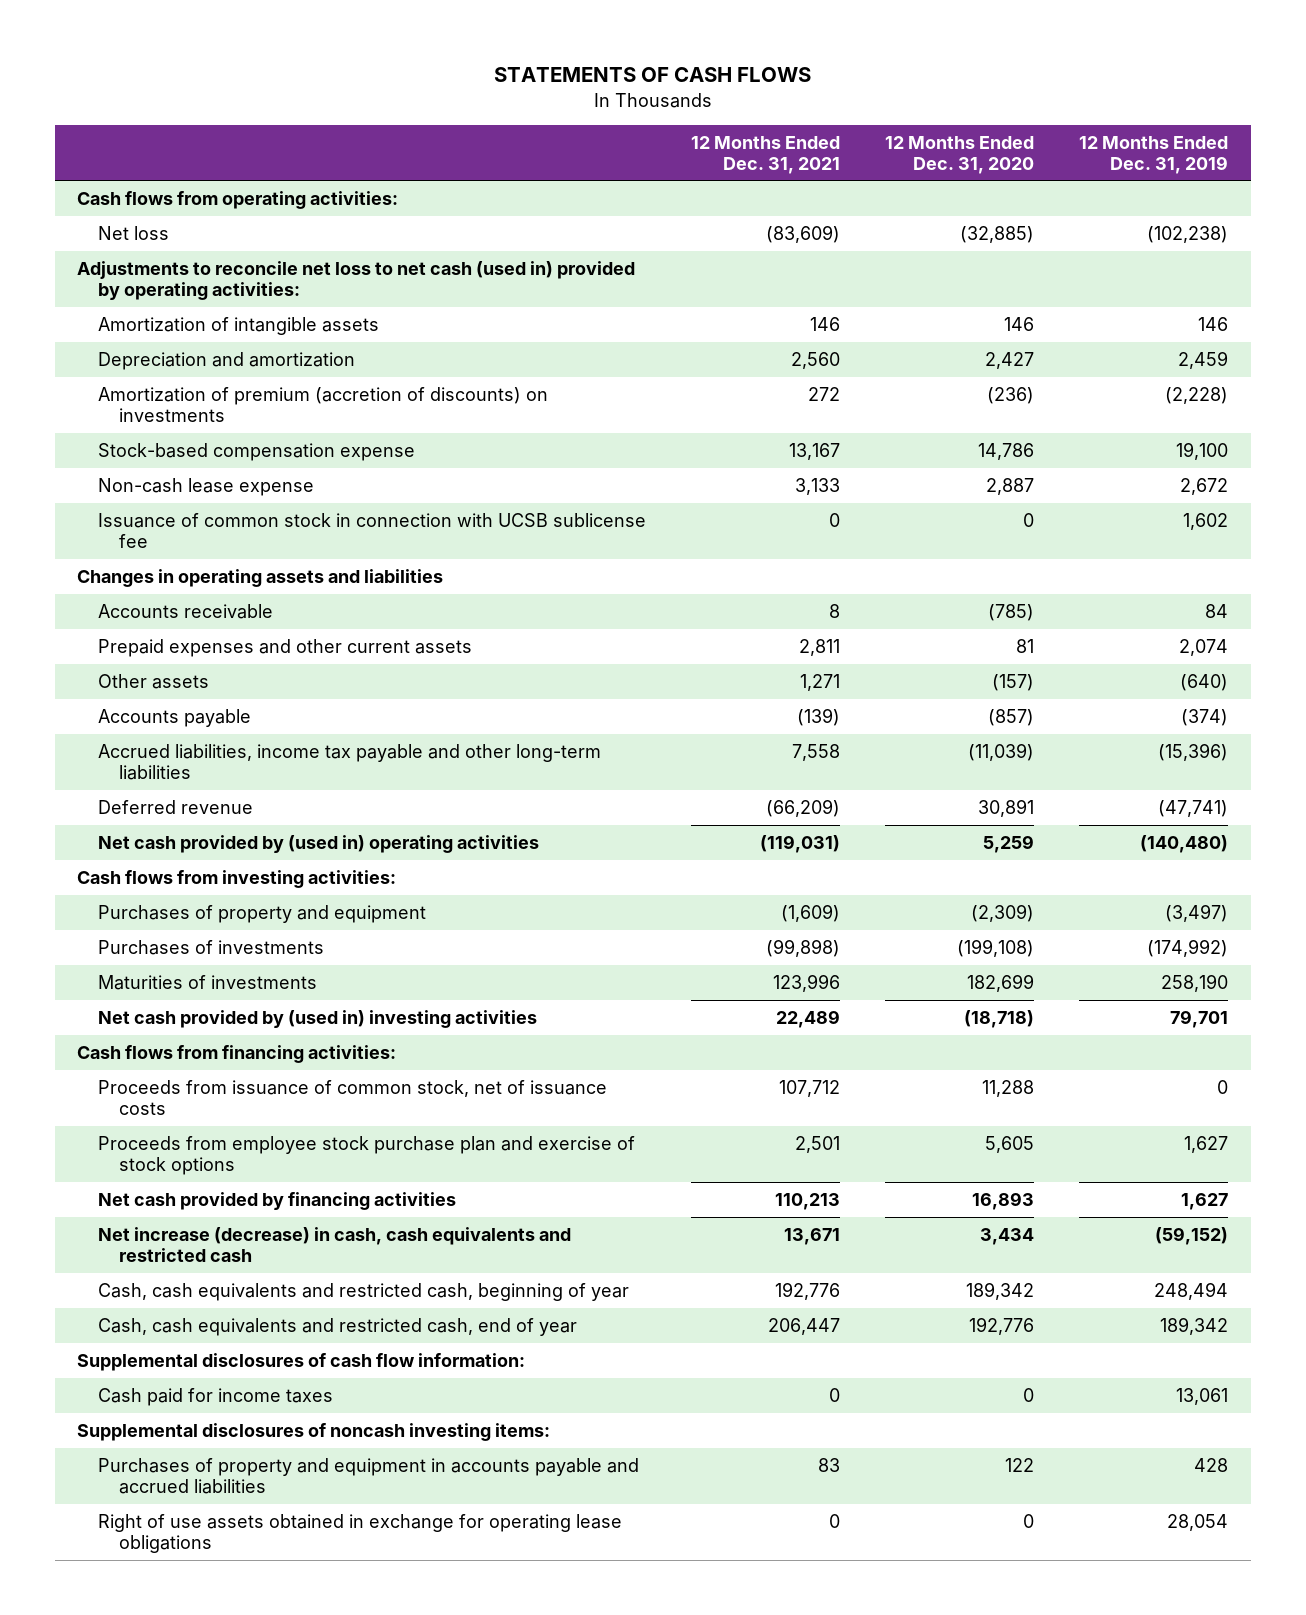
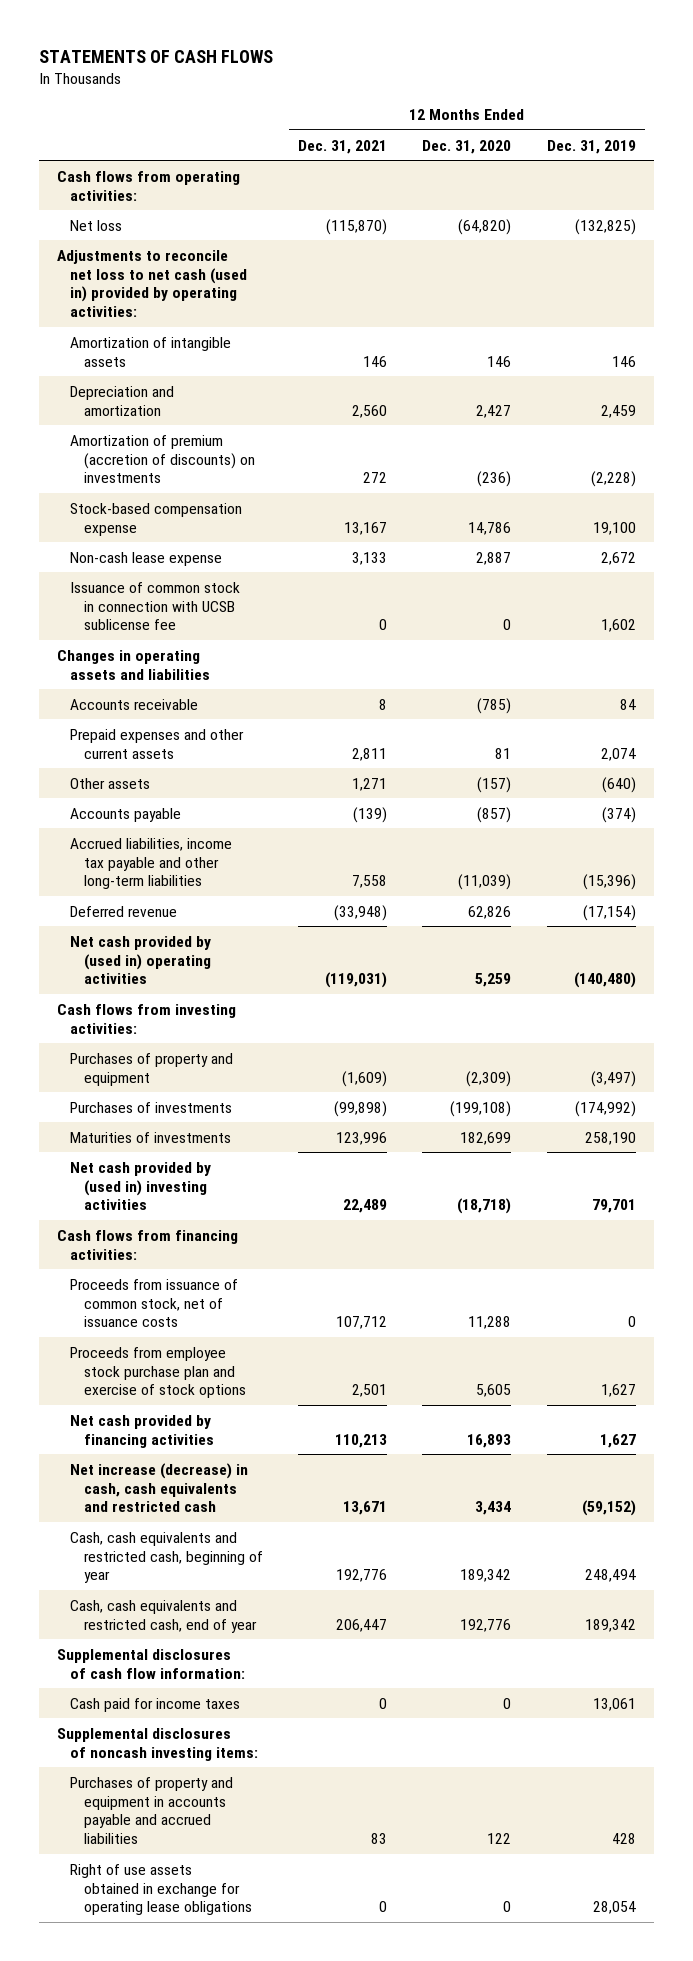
- Net loss | (83,609) | (32,885) | (102,238)
+ Net loss | (115,870) | (64,820) | (132,825)
- Deferred revenue | (66,209) | 30,891 | (47,741)
+ Deferred revenue | (33,948) | 62,826 | (17,154)

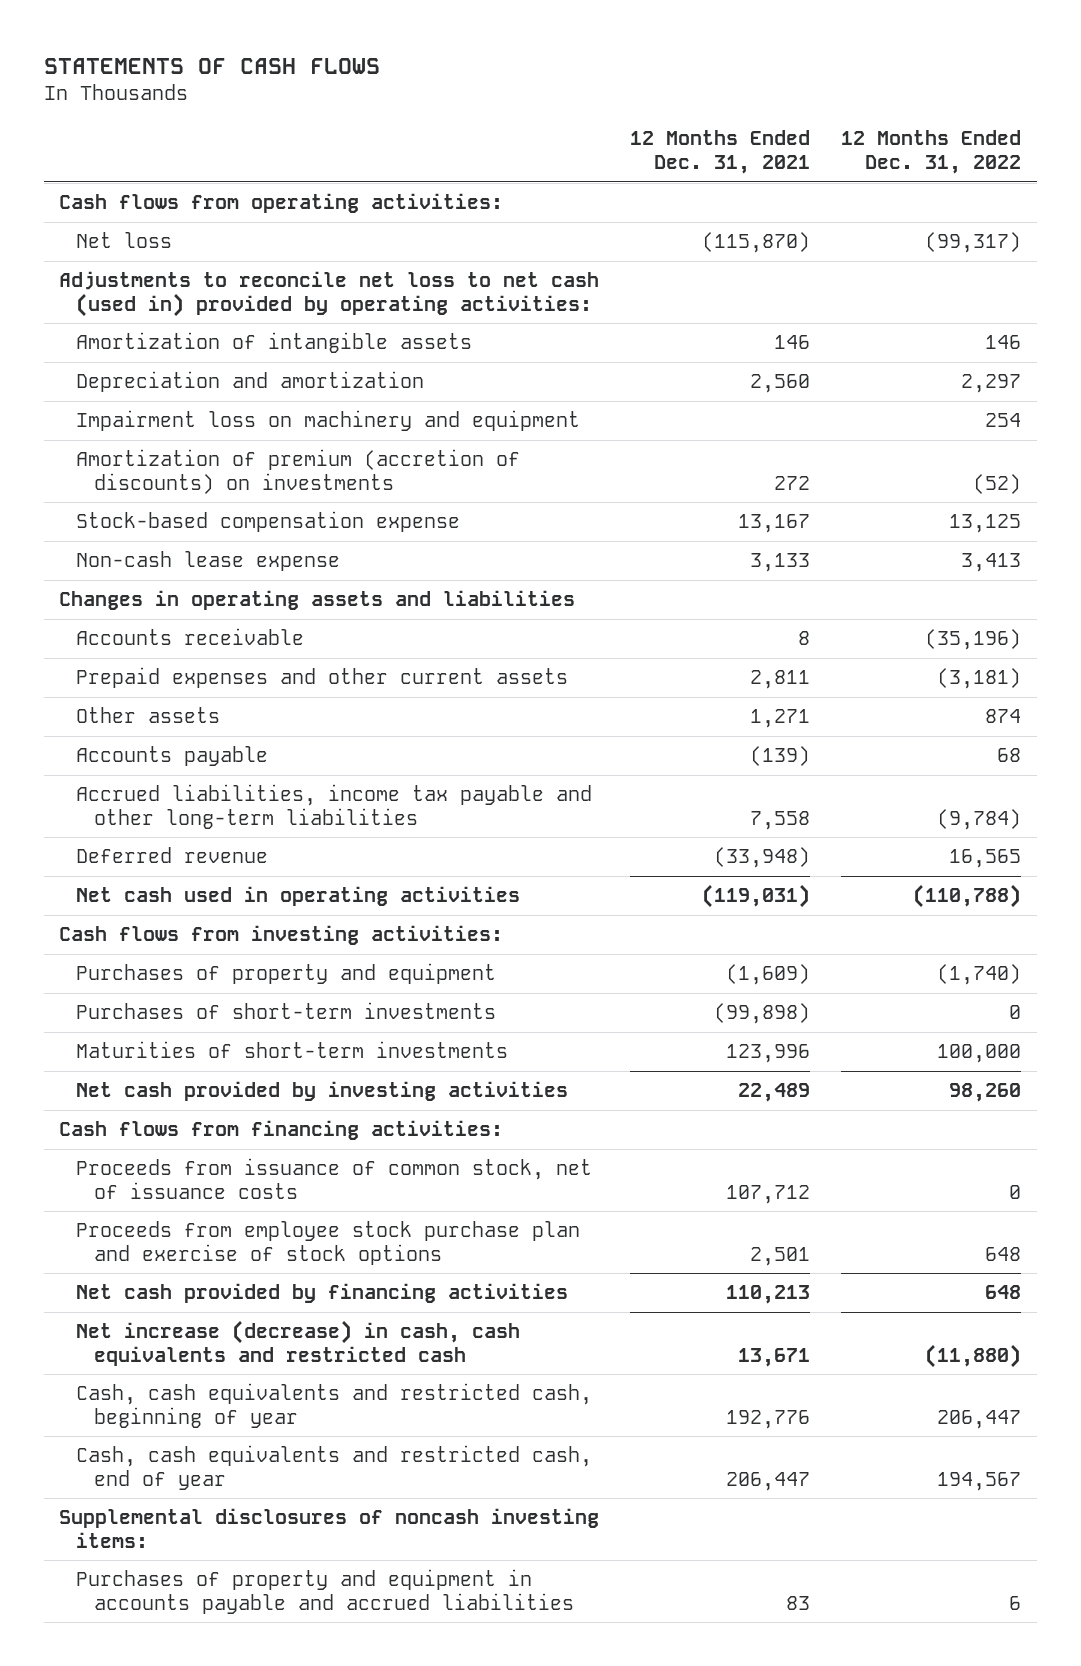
- | 12 Months Ended Dec. 31, 2021 | 12 Months Ended Dec. 31, 2020 | 12 Months Ended Dec. 31, 2019
+ | 12 Months Ended Dec. 31, 2021 | 12 Months Ended Dec. 31, 2022
+ Impairment loss on machinery and equipment | | 254
- Issuance of common stock in connection with UCSB sublicense fee | 0 | 0 | 1,602
- Net cash provided by (used in) operating activities | (119,031) | 5,259 | (140,480)
+ Net cash used in operating activities | (119,031) | (110,788)
- Purchases of investments | (99,898) | (199,108) | (174,992)
- Maturities of investments | 123,996 | 182,699 | 258,190
- Net cash provided by (used in) investing activities | 22,489 | (18,718) | 79,701
+ Purchases of short-term investments | (99,898) | 0
+ Maturities of short-term investments | 123,996 | 100,000
+ Net cash provided by investing activities | 22,489 | 98,260
- Supplemental disclosures of cash flow information:
- Cash paid for income taxes | 0 | 0 | 13,061
- Right of use assets obtained in exchange for operating lease obligations | 0 | 0 | 28,054

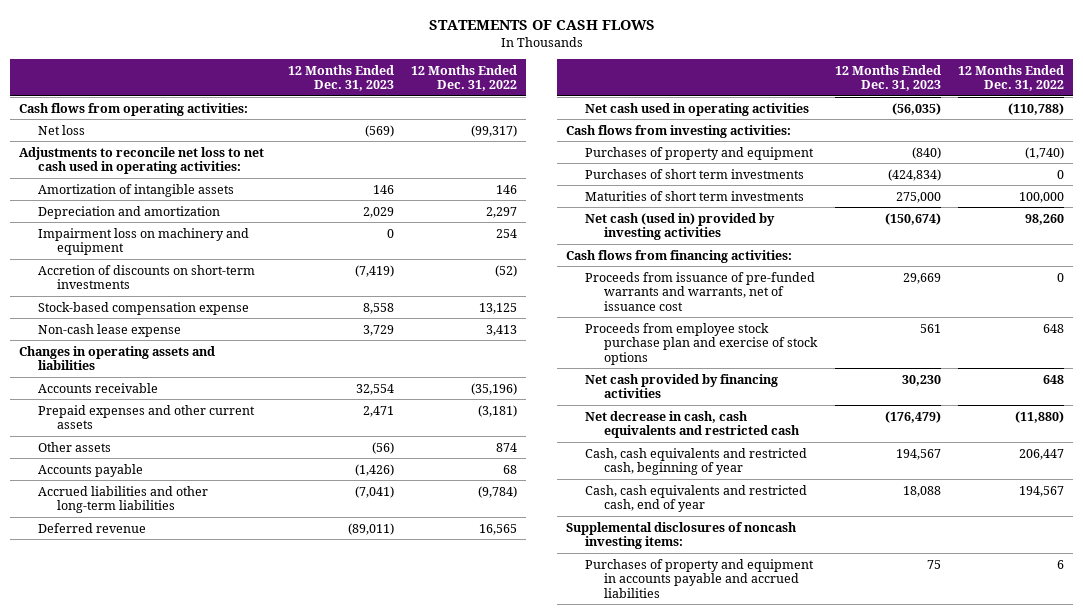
- | 12 Months Ended Dec. 31, 2021 | 12 Months Ended Dec. 31, 2022
+ | 12 Months Ended Dec. 31, 2023 | 12 Months Ended Dec. 31, 2022
- Adjustments to reconcile net loss to net cash (used in) provided by operating activities:
+ Adjustments to reconcile net loss to net cash used in operating activities:
- Amortization of premium (accretion of discounts) on investments | 272 | (52)
+ Accretion of discounts on short-term investments | (7,419) | (52)
- Accrued liabilities, income tax payable and other long-term liabilities | 7,558 | (9,784)
+ Accrued liabilities and other long-term liabilities | (7,041) | (9,784)
- Purchases of short-term investments | (99,898) | 0
- Maturities of short-term investments | 123,996 | 100,000
- Net cash provided by investing activities | 22,489 | 98,260
+ Purchases of short term investments | (424,834) | 0
+ Maturities of short term investments | 275,000 | 100,000
+ Net cash (used in) provided by investing activities | (150,674) | 98,260
- Proceeds from issuance of common stock, net of issuance costs | 107,712 | 0
+ Proceeds from issuance of pre-funded warrants and warrants, net of issuance cost | 29,669 | 0
- Net increase (decrease) in cash, cash equivalents and restricted cash | 13,671 | (11,880)
+ Net decrease in cash, cash equivalents and restricted cash | (176,479) | (11,880)

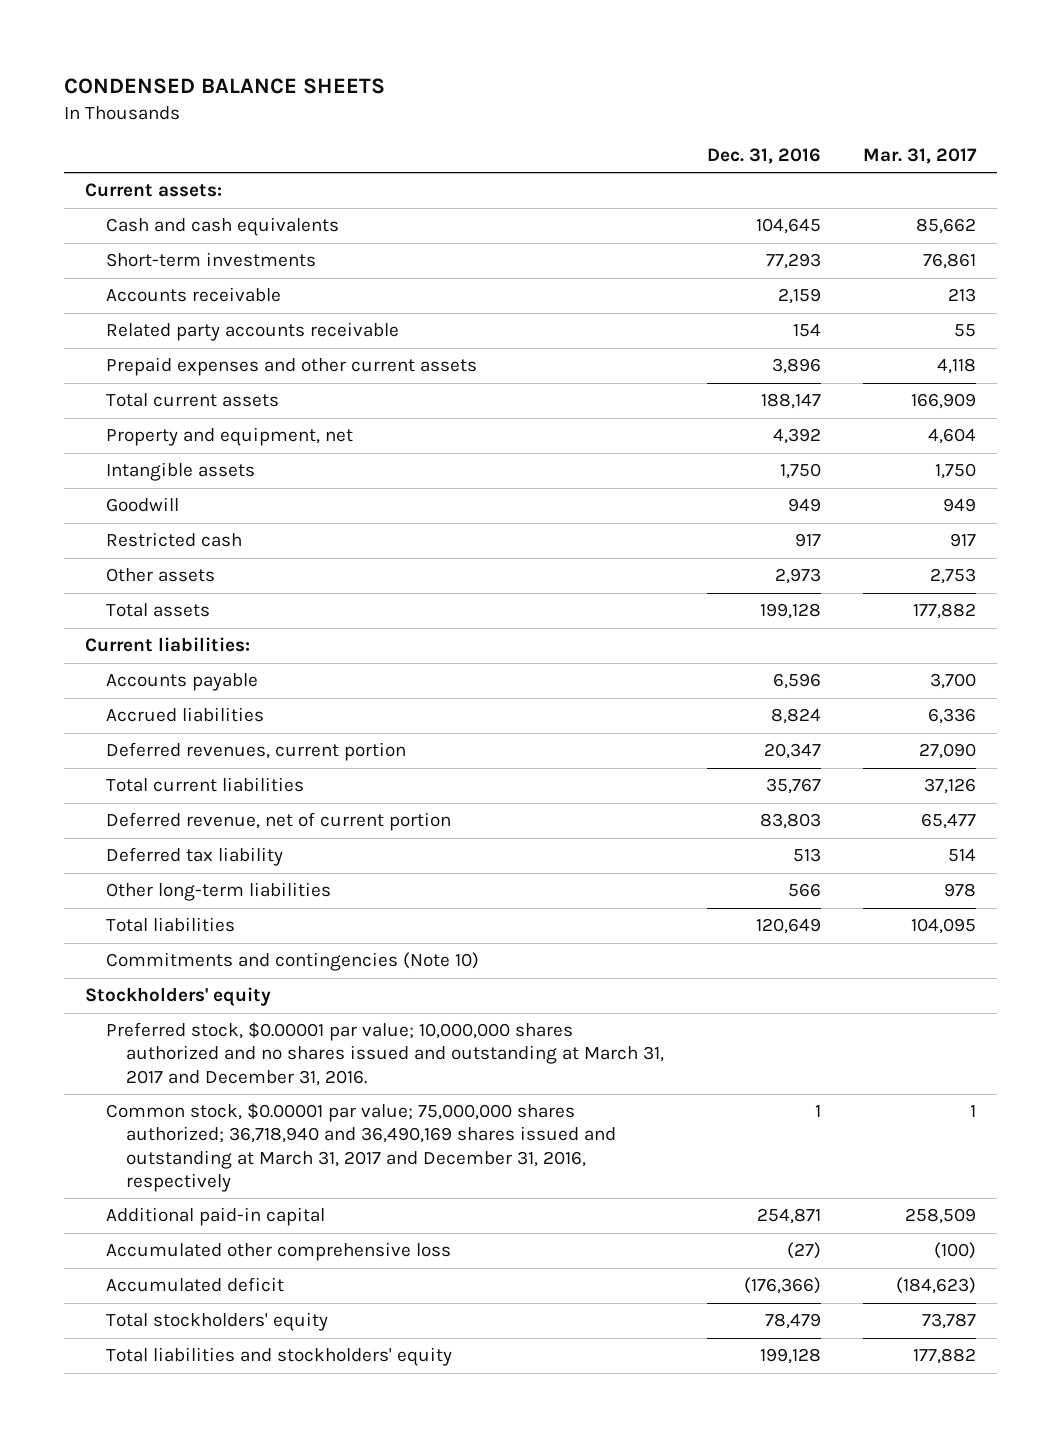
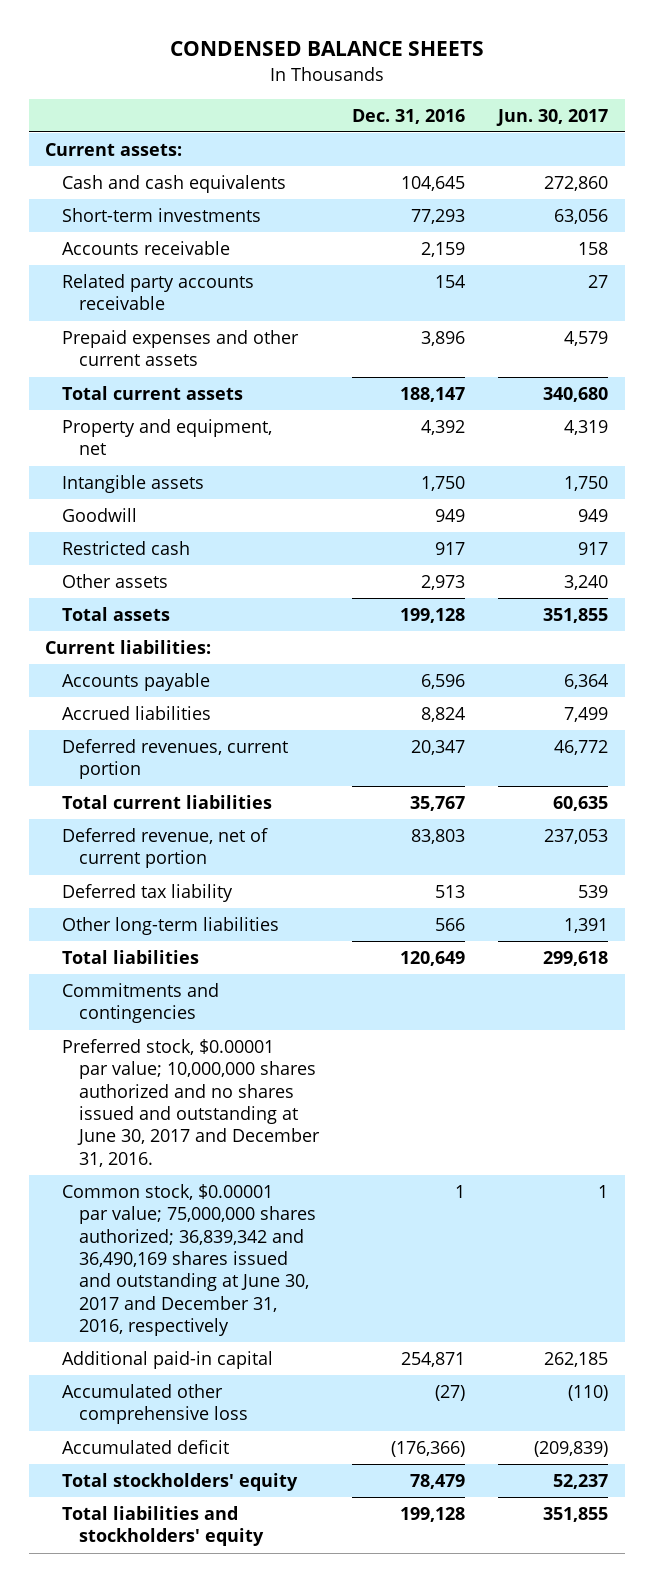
- | Dec. 31, 2016 | Mar. 31, 2017
+ | Dec. 31, 2016 | Jun. 30, 2017
- Commitments and contingencies (Note 10)
- Stockholders' equity
- Preferred stock, $0.00001 par value; 10,000,000 shares authorized and no shares issued and outstanding at March 31, 2017 and December 31, 2016.
- Common stock, $0.00001 par value; 75,000,000 shares authorized; 36,718,940 and 36,490,169 shares issued and outstanding at March 31, 2017 and December 31, 2016, respectively | 1 | 1
+ Commitments and contingencies
+ Preferred stock, $0.00001 par value; 10,000,000 shares authorized and no shares issued and outstanding at June 30, 2017 and December 31, 2016.
+ Common stock, $0.00001 par value; 75,000,000 shares authorized; 36,839,342 and 36,490,169 shares issued and outstanding at June 30, 2017 and December 31, 2016, respectively | 1 | 1

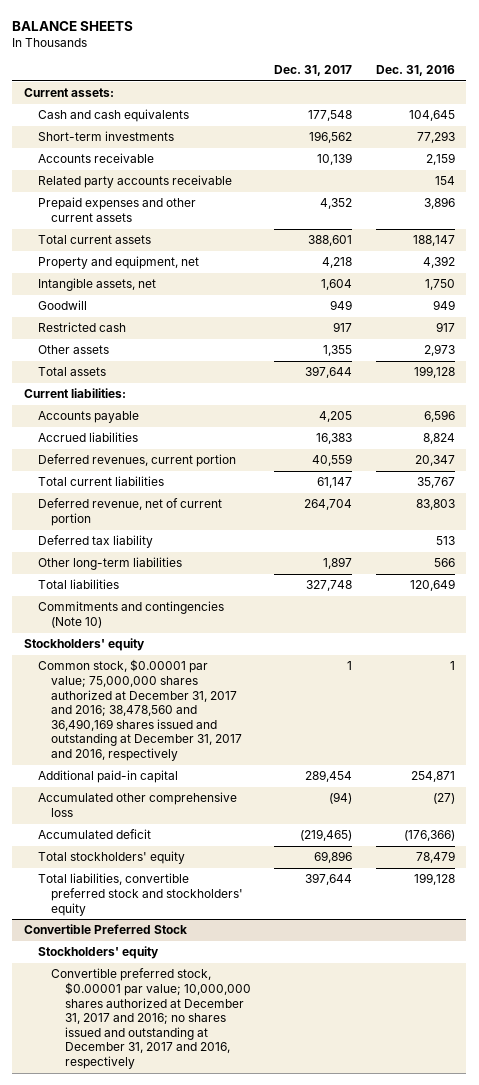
- CONDENSED BALANCE SHEETS
+ BALANCE SHEETS
- | Dec. 31, 2016 | Jun. 30, 2017
+ | Dec. 31, 2017 | Dec. 31, 2016
- Intangible assets | 1,750 | 1,750
+ Intangible assets, net | 1,604 | 1,750
- Commitments and contingencies
- Preferred stock, $0.00001 par value; 10,000,000 shares authorized and no shares issued and outstanding at June 30, 2017 and December 31, 2016.
- Common stock, $0.00001 par value; 75,000,000 shares authorized; 36,839,342 and 36,490,169 shares issued and outstanding at June 30, 2017 and December 31, 2016, respectively | 1 | 1
+ Commitments and contingencies (Note 10)
+ Stockholders' equity
+ Common stock, $0.00001 par value; 75,000,000 shares authorized at December 31, 2017 and 2016; 38,478,560 and 36,490,169 shares issued and outstanding at December 31, 2017 and 2016, respectively | 1 | 1
- Total liabilities and stockholders' equity | 199,128 | 351,855
+ Total liabilities, convertible preferred stock and stockholders' equity | 397,644 | 199,128
+ Convertible Preferred Stock
+ Stockholders' equity
+ Convertible preferred stock, $0.00001 par value; 10,000,000 shares authorized at December 31, 2017 and 2016; no shares issued and outstanding at December 31, 2017 and 2016, respectively

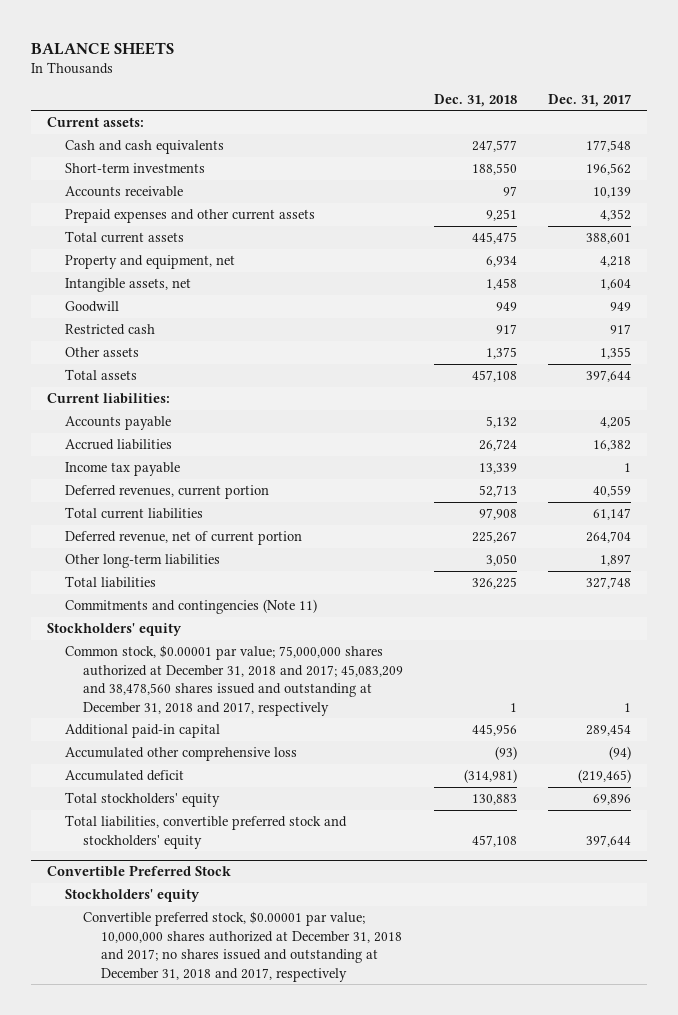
- | Dec. 31, 2017 | Dec. 31, 2016
+ | Dec. 31, 2018 | Dec. 31, 2017
- Related party accounts receivable | | 154
- Accrued liabilities | 16,383 | 8,824
+ Accrued liabilities | 26,724 | 16,382
+ Income tax payable | 13,339 | 1
- Deferred tax liability | | 513
- Commitments and contingencies (Note 10)
+ Commitments and contingencies (Note 11)
- Common stock, $0.00001 par value; 75,000,000 shares authorized at December 31, 2017 and 2016; 38,478,560 and 36,490,169 shares issued and outstanding at December 31, 2017 and 2016, respectively | 1 | 1
+ Common stock, $0.00001 par value; 75,000,000 shares authorized at December 31, 2018 and 2017; 45,083,209 and 38,478,560 shares issued and outstanding at December 31, 2018 and 2017, respectively | 1 | 1
@ Convertible Preferred Stock
- Convertible preferred stock, $0.00001 par value; 10,000,000 shares authorized at December 31, 2017 and 2016; no shares issued and outstanding at December 31, 2017 and 2016, respectively
+ Convertible preferred stock, $0.00001 par value; 10,000,000 shares authorized at December 31, 2018 and 2017; no shares issued and outstanding at December 31, 2018 and 2017, respectively

